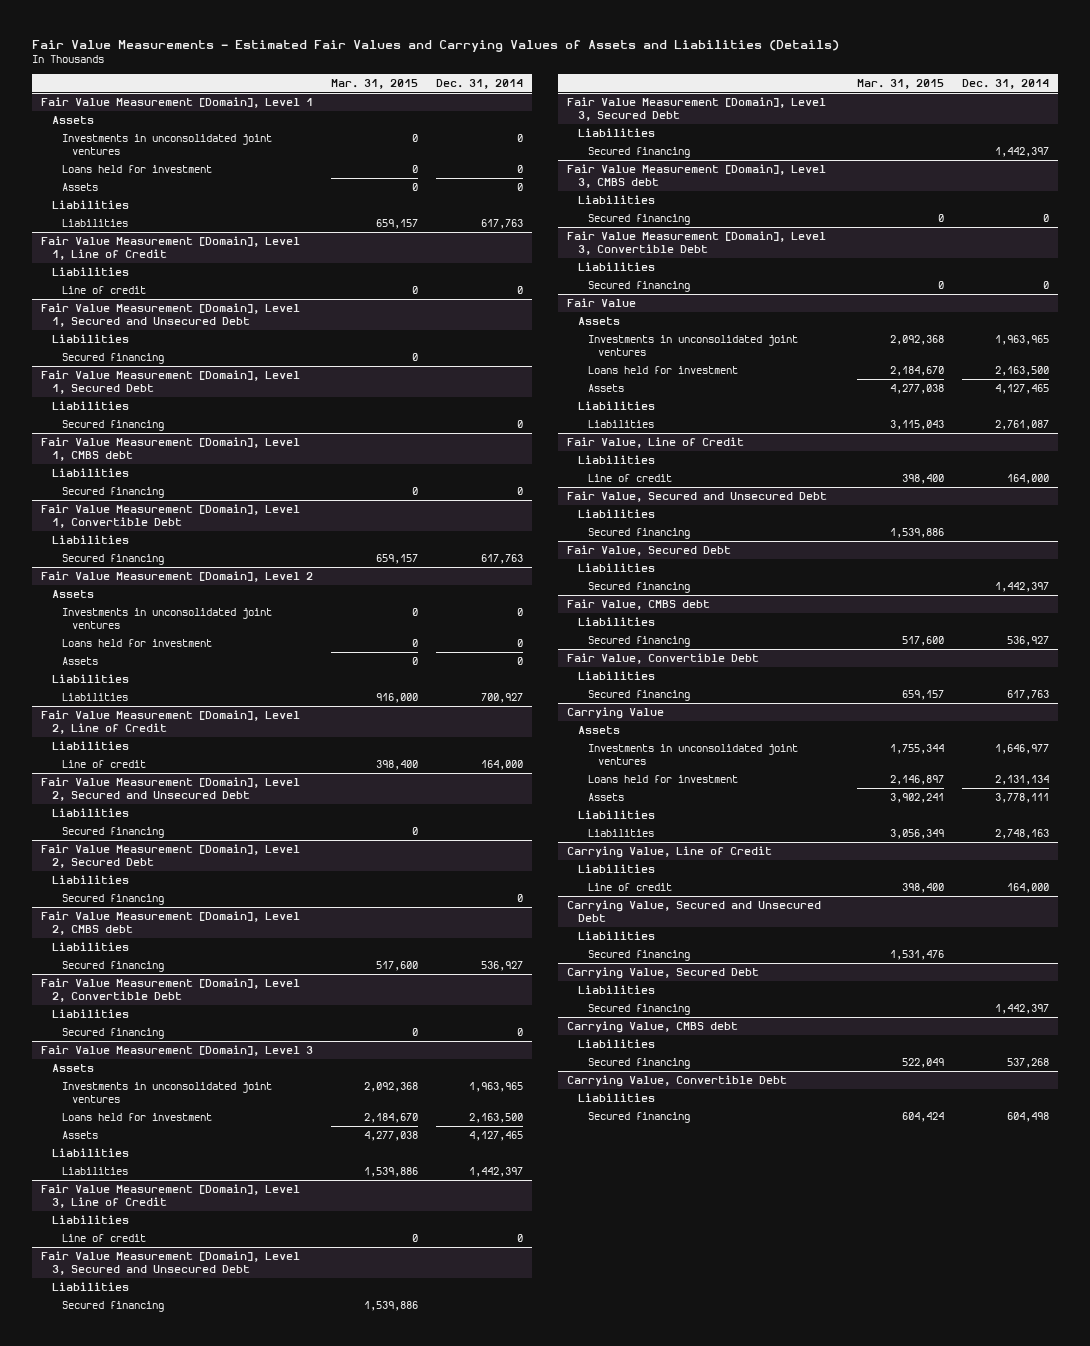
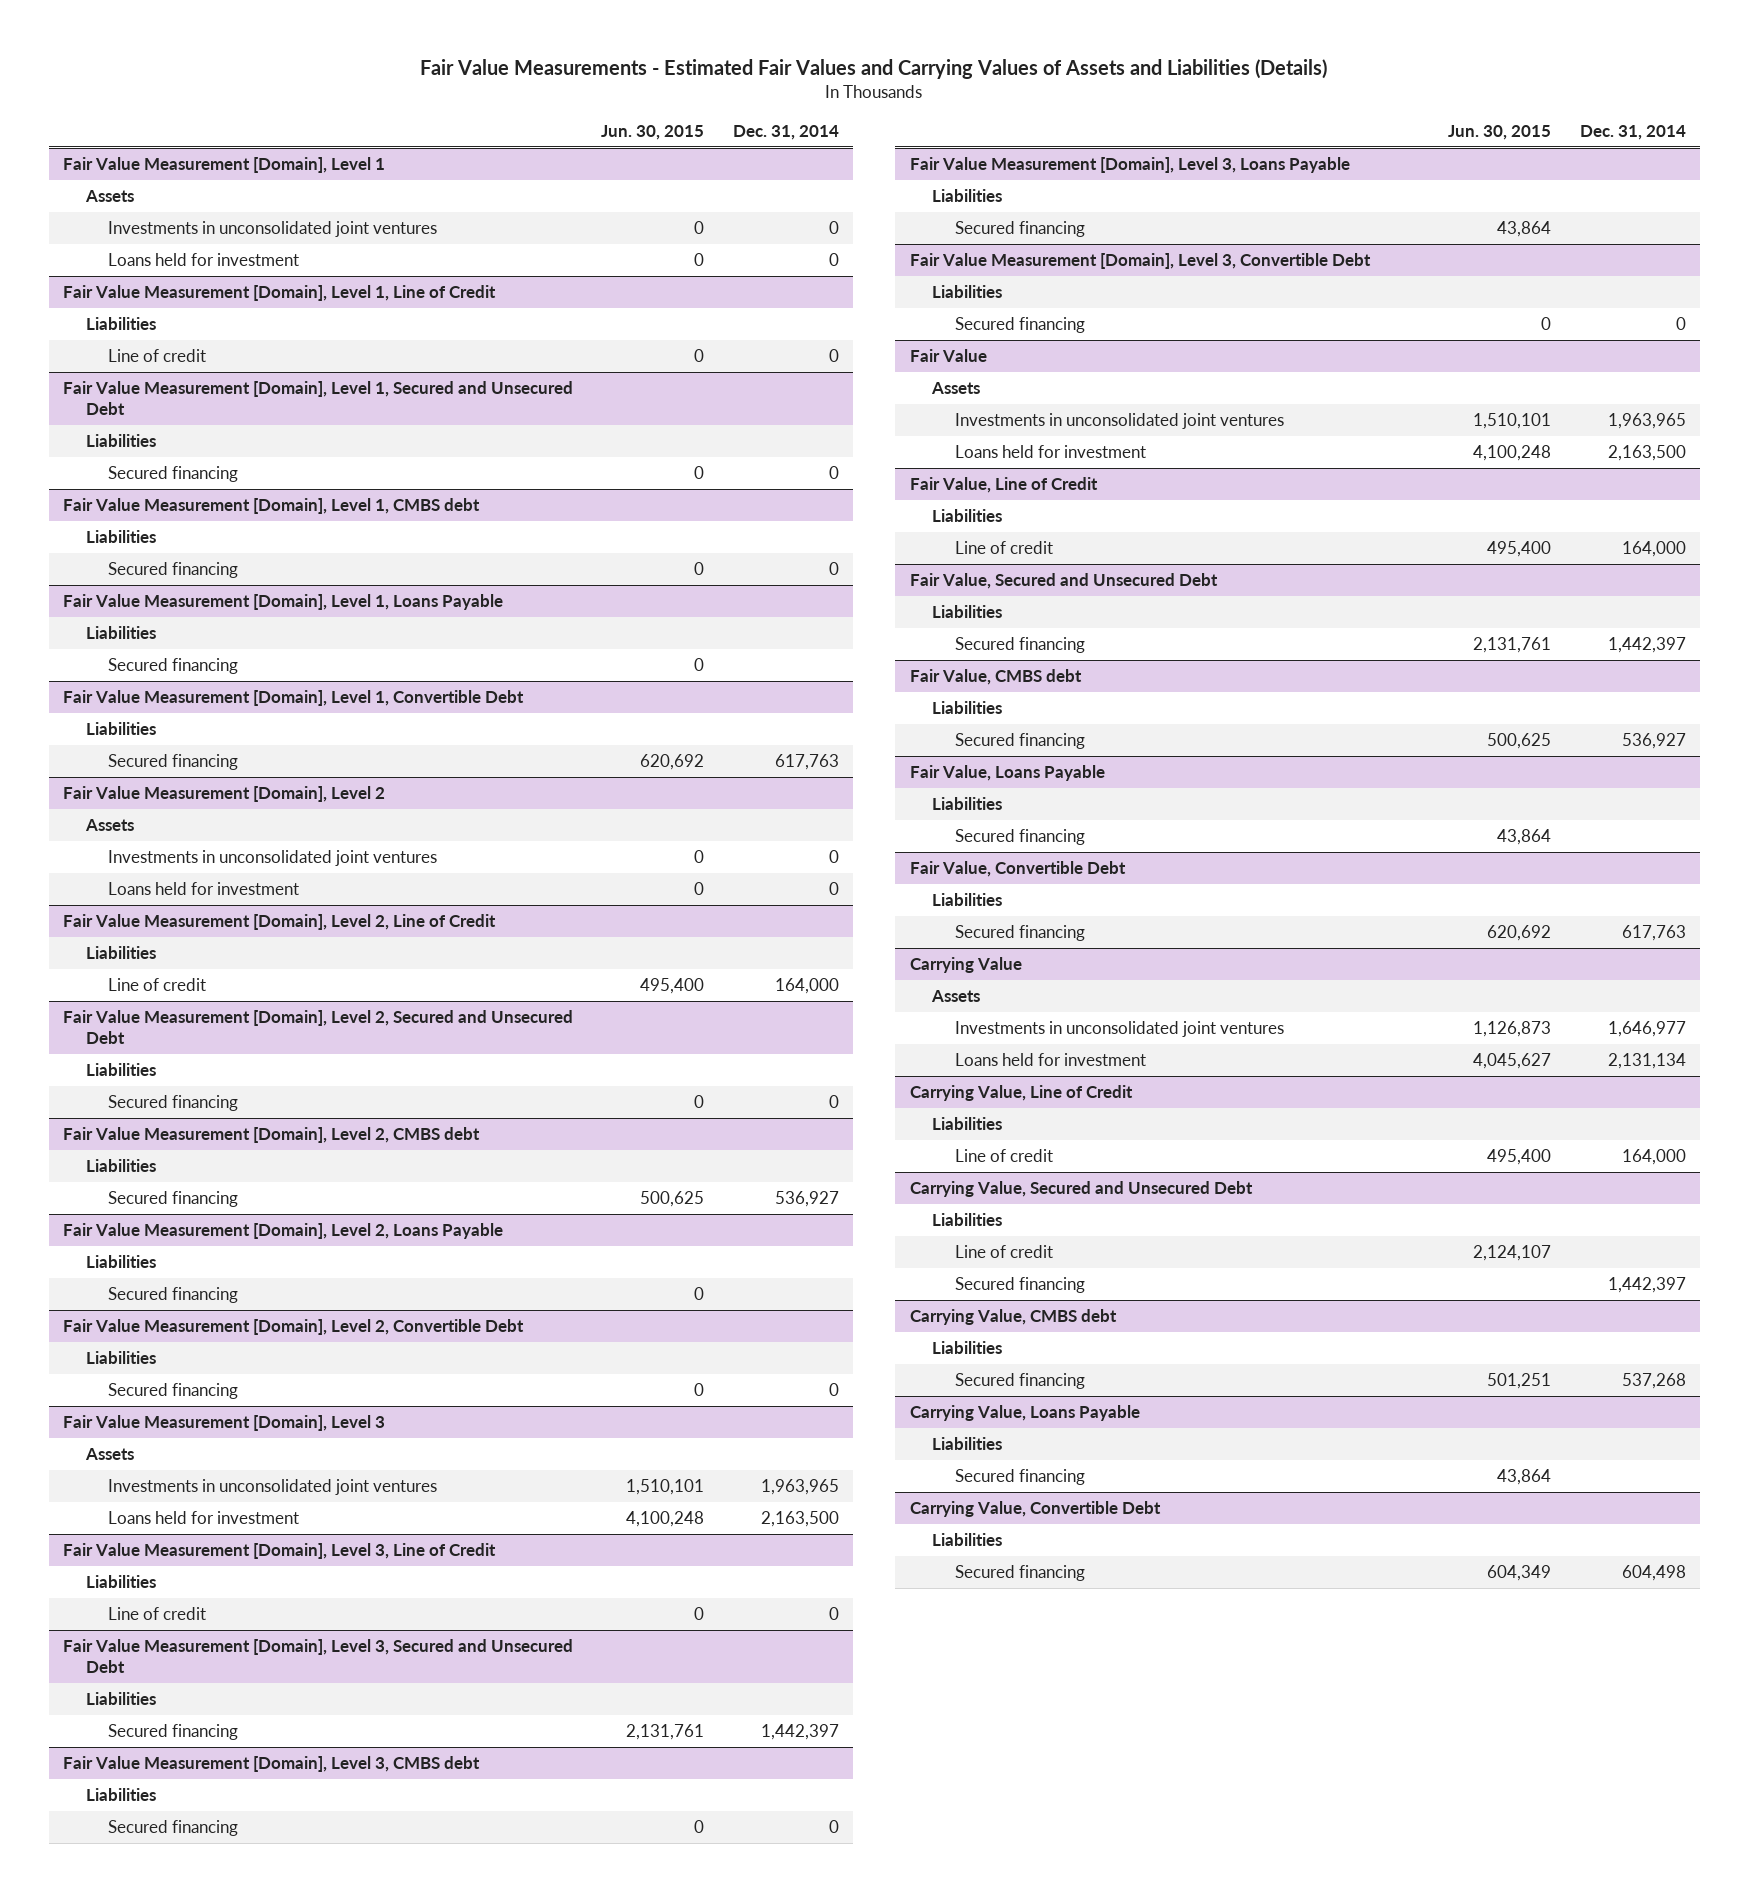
- | Mar. 31, 2015 | Dec. 31, 2014
+ | Jun. 30, 2015 | Dec. 31, 2014
@ Fair Value Measurement [Domain], Level 1
- Assets | 0 | 0
- Liabilities
- Liabilities | 659,157 | 617,763
@ Fair Value Measurement [Domain], Level 1, Secured and Unsecured Debt
- Secured financing | 0 |
- Fair Value Measurement [Domain], Level 1, Secured Debt
- Liabilities
+ Fair Value Measurement [Domain], Level 1, Loans Payable
+ Liabilities
+ Secured financing | 0 |
@ Fair Value Measurement [Domain], Level 2
- Assets | 0 | 0
- Liabilities
- Liabilities | 916,000 | 700,927
@ Fair Value Measurement [Domain], Level 2, Secured and Unsecured Debt
- Secured financing | 0 |
- Fair Value Measurement [Domain], Level 2, Secured Debt
- Liabilities
+ Fair Value Measurement [Domain], Level 2, Loans Payable
+ Liabilities
+ Secured financing | 0 |
@ Fair Value Measurement [Domain], Level 3
- Assets | 4,277,038 | 4,127,465
- Liabilities
- Liabilities | 1,539,886 | 1,442,397
@ Fair Value Measurement [Domain], Level 3, Secured and Unsecured Debt
- Secured financing | 1,539,886 |
- Fair Value Measurement [Domain], Level 3, Secured Debt
- Liabilities
+ Fair Value Measurement [Domain], Level 3, Loans Payable
+ Liabilities
+ Secured financing | 43,864 |
@ Fair Value
- Assets | 4,277,038 | 4,127,465
- Liabilities
- Liabilities | 3,115,043 | 2,761,087
@ Fair Value, Secured and Unsecured Debt
- Secured financing | 1,539,886 |
- Fair Value, Secured Debt
- Liabilities
+ Fair Value, Loans Payable
+ Liabilities
+ Secured financing | 43,864 |
@ Carrying Value
- Assets | 3,902,241 | 3,778,111
- Liabilities
- Liabilities | 3,056,349 | 2,748,163
@ Carrying Value, Secured and Unsecured Debt
- Secured financing | 1,531,476 |
- Carrying Value, Secured Debt
- Liabilities
@ Carrying Value, Secured and Unsecured Debt
+ Line of credit | 2,124,107 |
+ Carrying Value, Loans Payable
+ Liabilities
+ Secured financing | 43,864 |

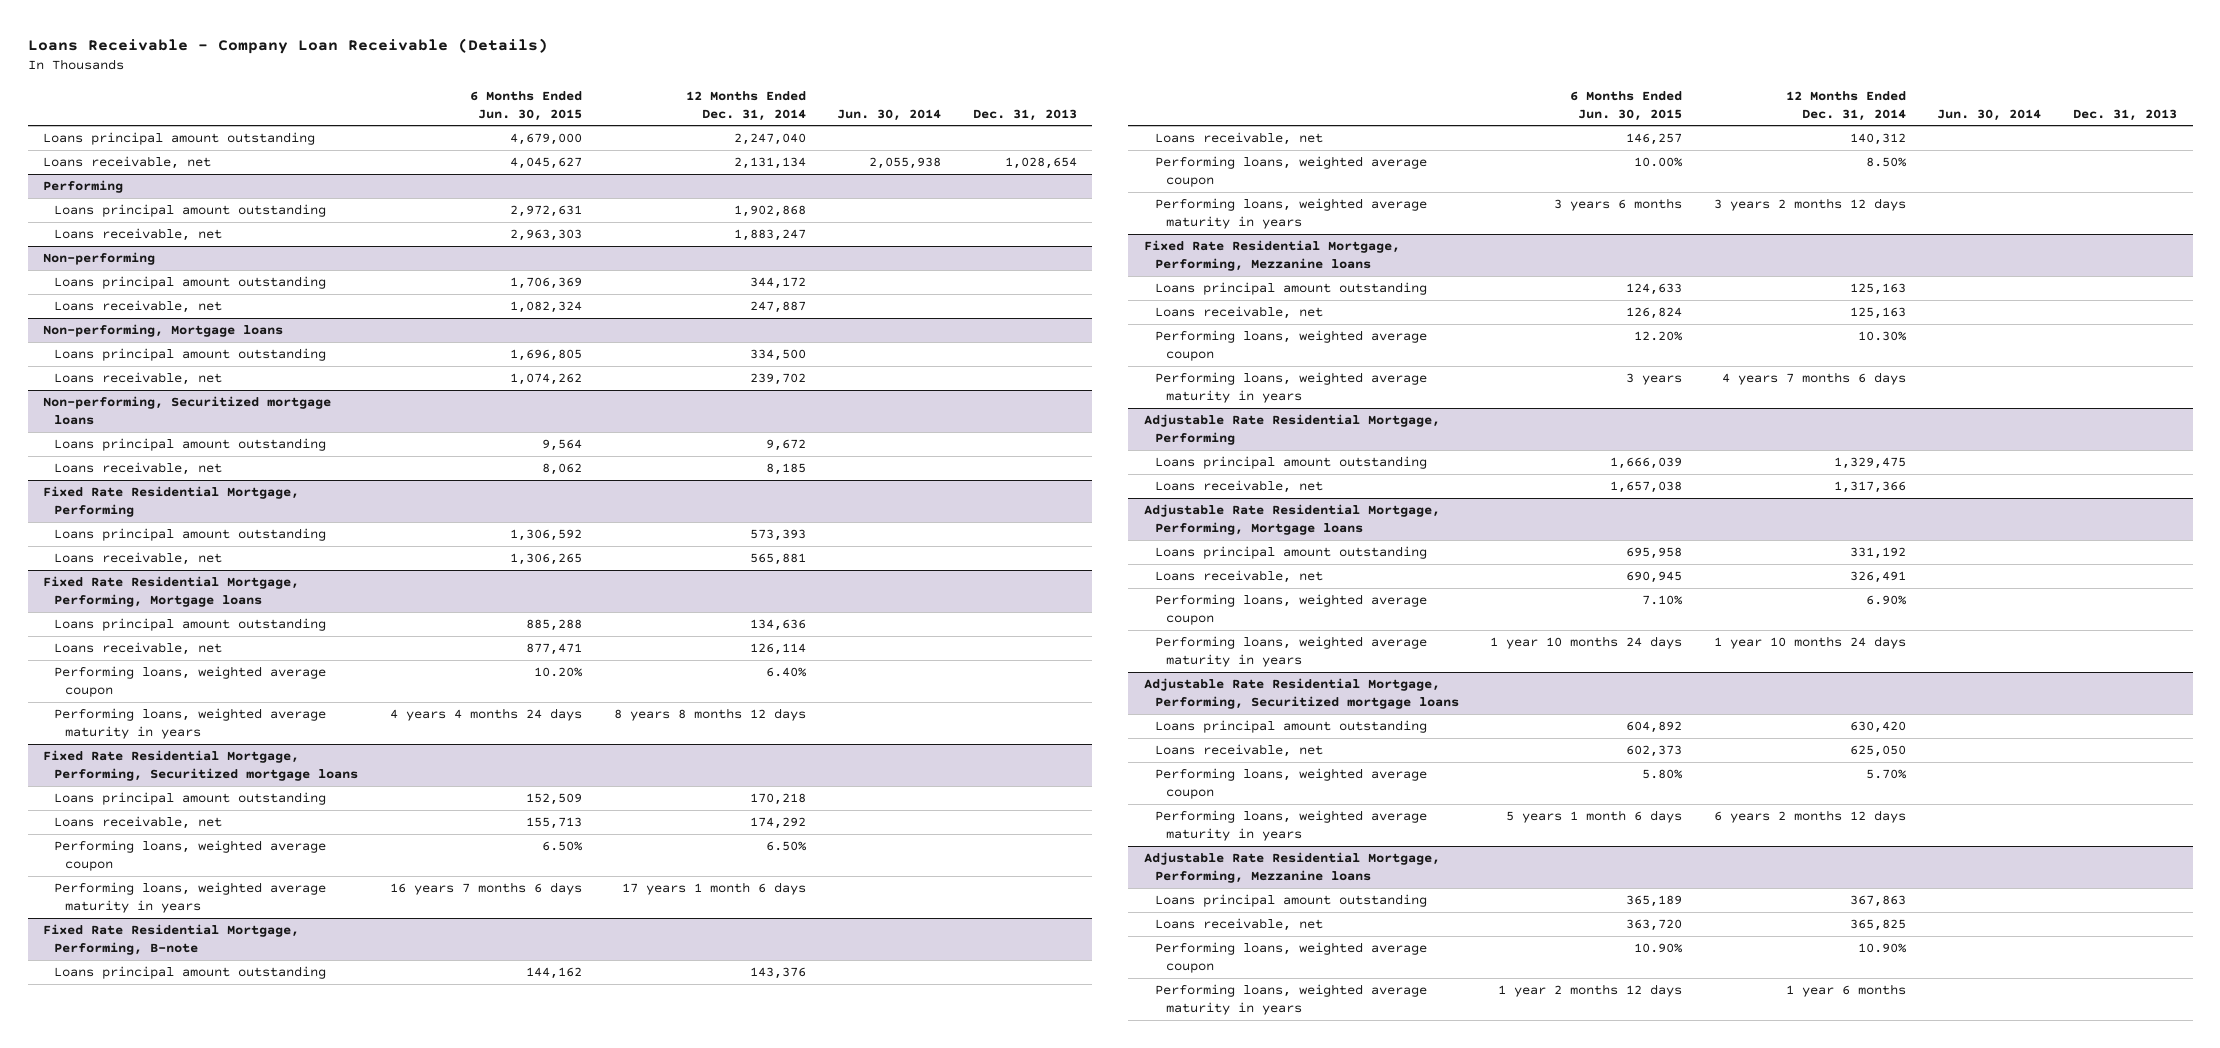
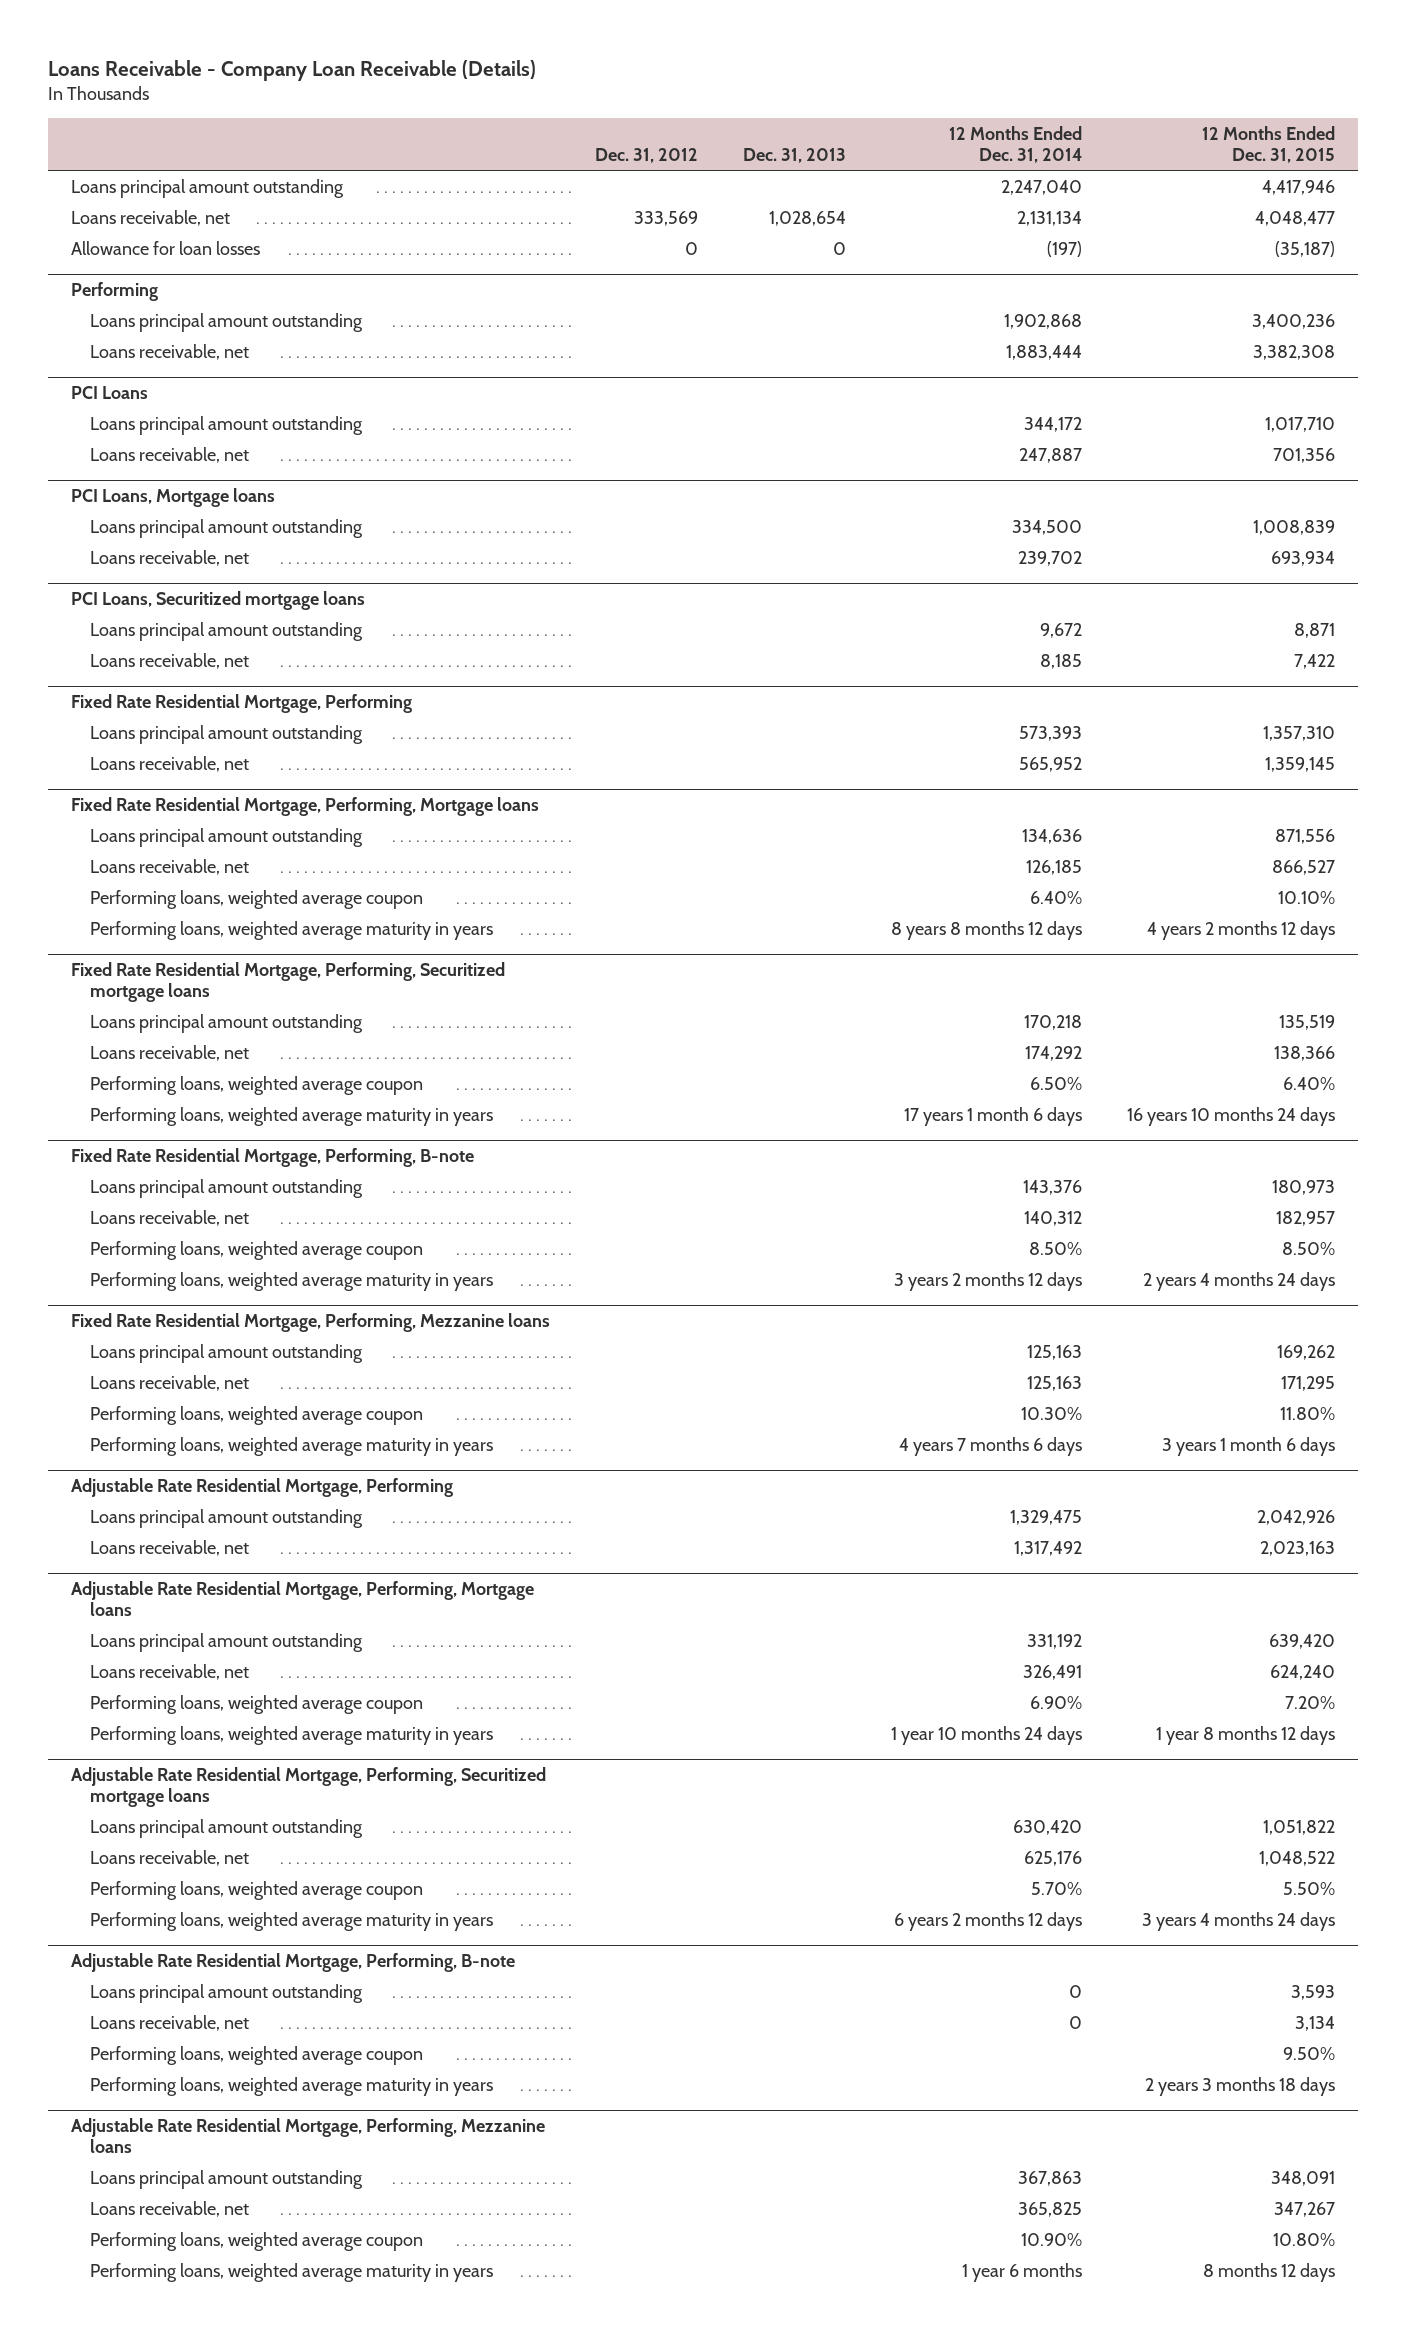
- | 6 Months Ended Jun. 30, 2015 | 12 Months Ended Dec. 31, 2014 | Jun. 30, 2014 | Dec. 31, 2013
+ | Dec. 31, 2012 | Dec. 31, 2013 | 12 Months Ended Dec. 31, 2014 | 12 Months Ended Dec. 31, 2015
+ Allowance for loan losses | 0 | 0 | (197) | (35,187)
@ Performing
- Loans receivable, net | 2,963,303 | 1,883,247 | |
- Non-performing
@ Performing
+ Loans receivable, net | | | 1,883,444 | 3,382,308
+ PCI Loans
- Non-performing, Mortgage loans
+ PCI Loans, Mortgage loans
- Non-performing, Securitized mortgage loans
+ PCI Loans, Securitized mortgage loans
@ Fixed Rate Residential Mortgage, Performing
- Loans receivable, net | 1,306,265 | 565,881 | |
+ Loans receivable, net | | | 565,952 | 1,359,145
@ Fixed Rate Residential Mortgage, Performing, Mortgage loans
- Loans receivable, net | 877,471 | 126,114 | |
+ Loans receivable, net | | | 126,185 | 866,527
@ Adjustable Rate Residential Mortgage, Performing
- Loans receivable, net | 1,657,038 | 1,317,366 | |
+ Loans receivable, net | | | 1,317,492 | 2,023,163
@ Adjustable Rate Residential Mortgage, Performing, Securitized mortgage loans
- Loans receivable, net | 602,373 | 625,050 | |
+ Loans receivable, net | | | 625,176 | 1,048,522
+ Adjustable Rate Residential Mortgage, Performing, B-note
+ Loans principal amount outstanding | | | 0 | 3,593
+ Loans receivable, net | | | 0 | 3,134
+ Performing loans, weighted average coupon | | | | 9.50%
+ Performing loans, weighted average maturity in years | | | | 2 years 3 months 18 days

